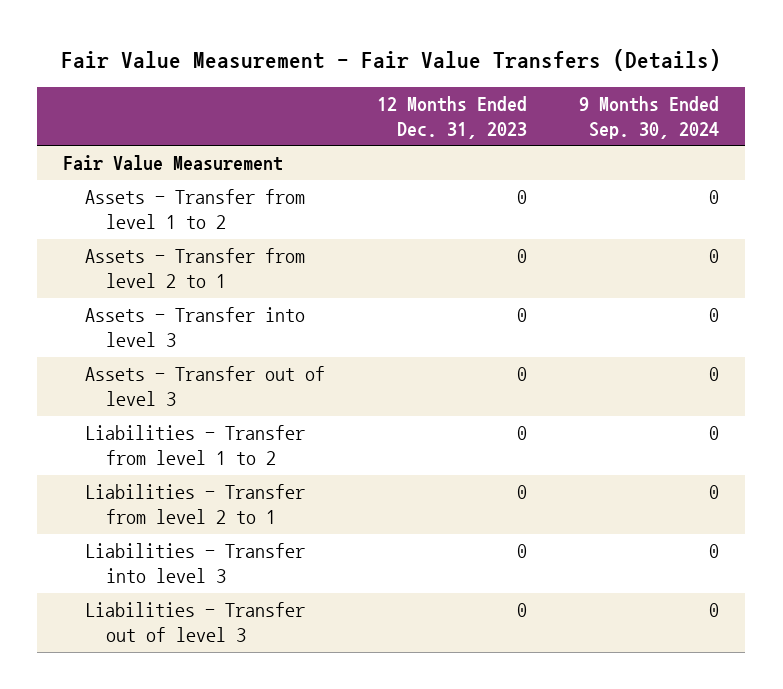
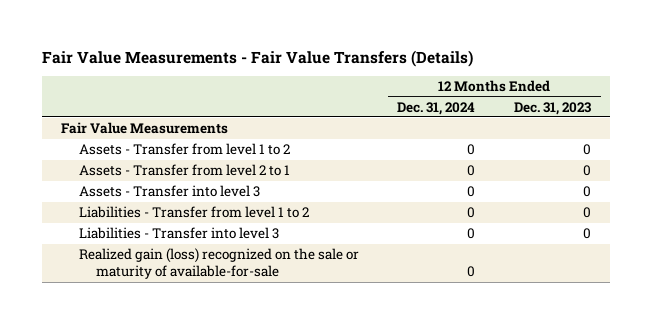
- Fair Value Measurement - Fair Value Transfers (Details)
+ Fair Value Measurements - Fair Value Transfers (Details)
- | 12 Months Ended Dec. 31, 2023 | 9 Months Ended Sep. 30, 2024
+ | 12 Months Ended Dec. 31, 2024 | 12 Months Ended Dec. 31, 2023
- Fair Value Measurement
+ Fair Value Measurements
- Assets - Transfer out of level 3 | 0 | 0
- Liabilities - Transfer from level 2 to 1 | 0 | 0
- Liabilities - Transfer out of level 3 | 0 | 0
+ Realized gain (loss) recognized on the sale or maturity of available-for-sale | 0 |

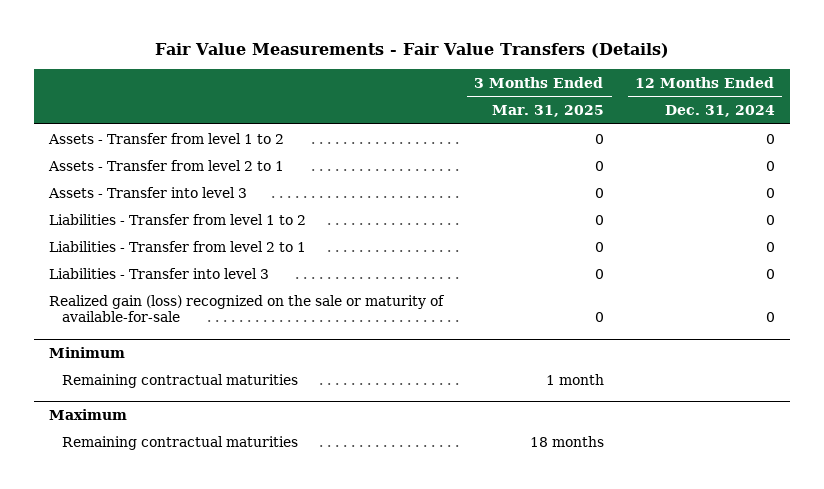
- | 12 Months Ended Dec. 31, 2024 | 12 Months Ended Dec. 31, 2023
+ | 3 Months Ended Mar. 31, 2025 | 12 Months Ended Dec. 31, 2024
- Fair Value Measurements
+ Liabilities - Transfer from level 2 to 1 | 0 | 0
+ Minimum
+ Remaining contractual maturities | 1 month |
+ Maximum
+ Remaining contractual maturities | 18 months |

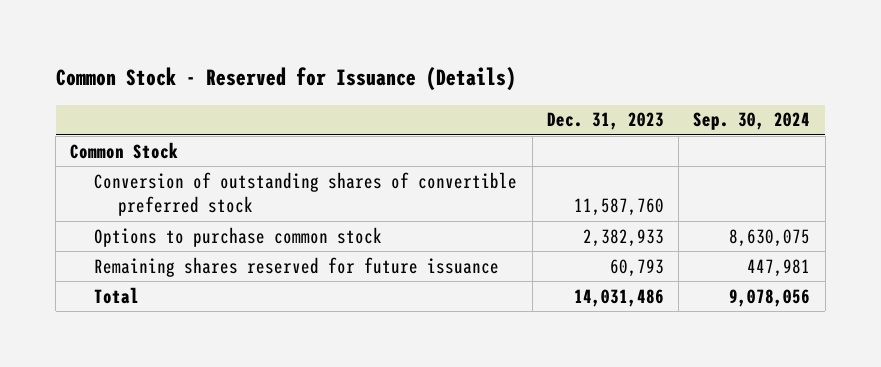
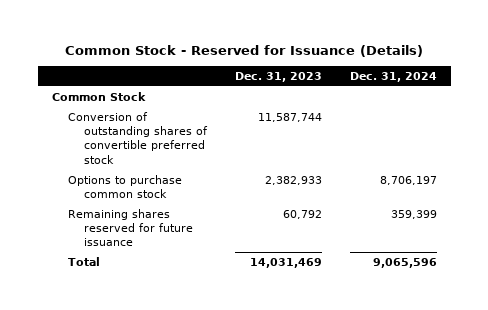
- | Dec. 31, 2023 | Sep. 30, 2024
+ | Dec. 31, 2023 | Dec. 31, 2024
- Conversion of outstanding shares of convertible preferred stock | 11,587,760 |
+ Conversion of outstanding shares of convertible preferred stock | 11,587,744 |
- Remaining shares reserved for future issuance | 60,793 | 447,981
- Total | 14,031,486 | 9,078,056
+ Remaining shares reserved for future issuance | 60,792 | 359,399
+ Total | 14,031,469 | 9,065,596

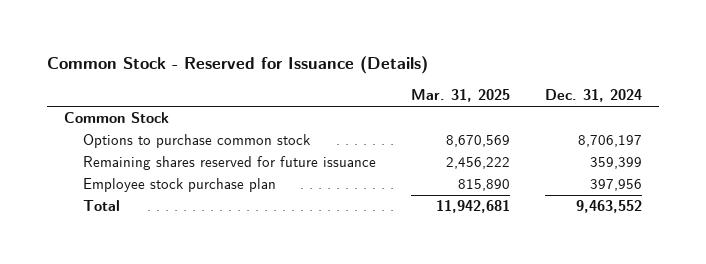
- | Dec. 31, 2023 | Dec. 31, 2024
+ | Mar. 31, 2025 | Dec. 31, 2024
- Conversion of outstanding shares of convertible preferred stock | 11,587,744 |
- Total | 14,031,469 | 9,065,596
+ Employee stock purchase plan | 815,890 | 397,956
+ Total | 11,942,681 | 9,463,552

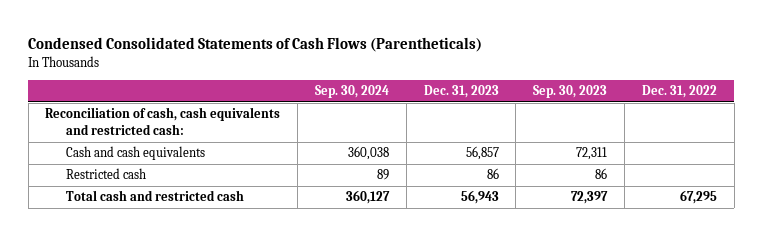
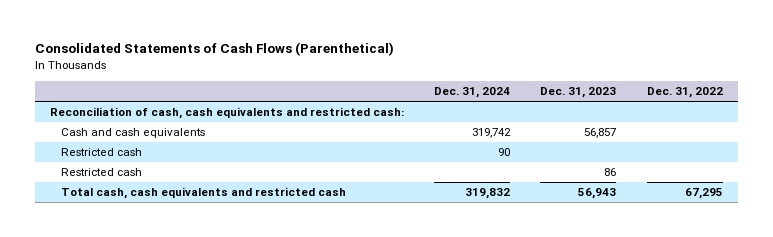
- Condensed Consolidated Statements of Cash Flows (Parentheticals)
+ Consolidated Statements of Cash Flows (Parenthetical)
- | Sep. 30, 2024 | Dec. 31, 2023 | Sep. 30, 2023 | Dec. 31, 2022
+ | Dec. 31, 2024 | Dec. 31, 2023 | Dec. 31, 2022
+ Restricted cash | 90 | |
- Total cash and restricted cash | 360,127 | 56,943 | 72,397 | 67,295
+ Total cash, cash equivalents and restricted cash | 319,832 | 56,943 | 67,295

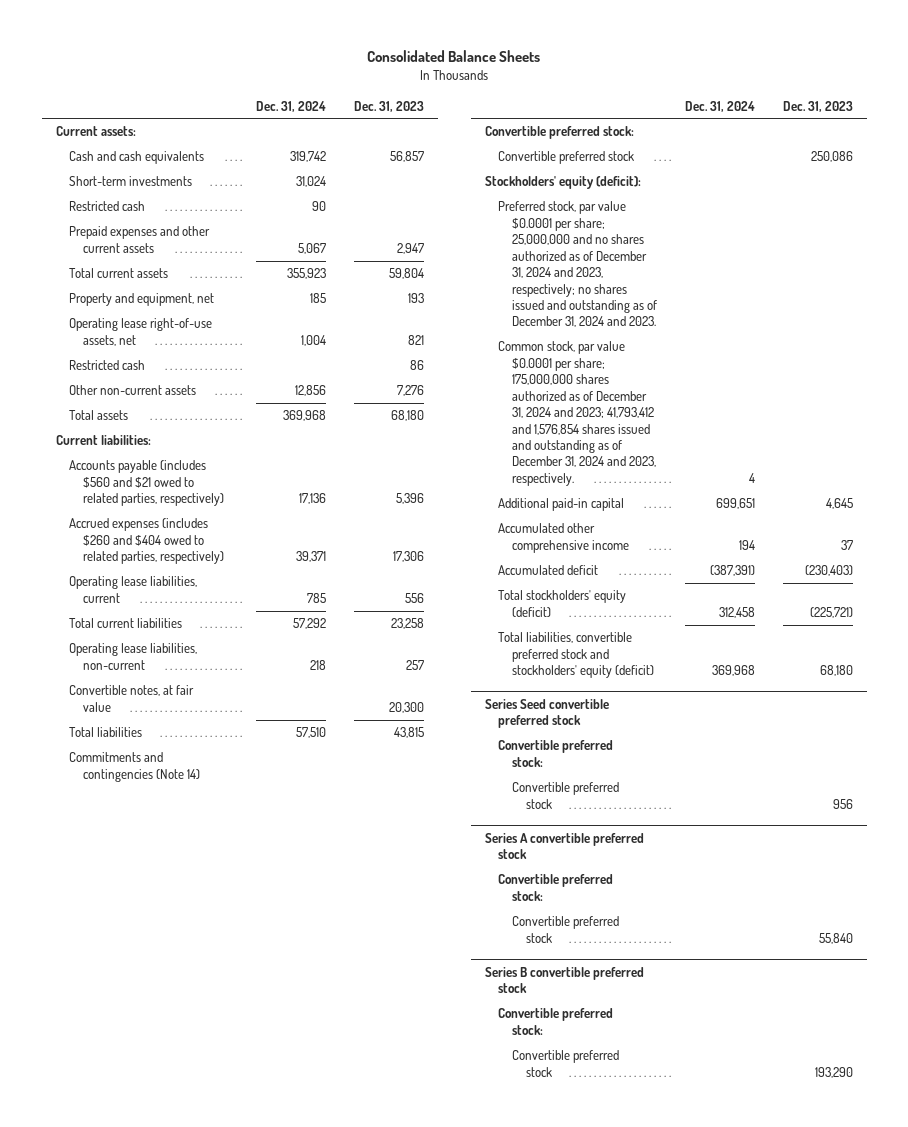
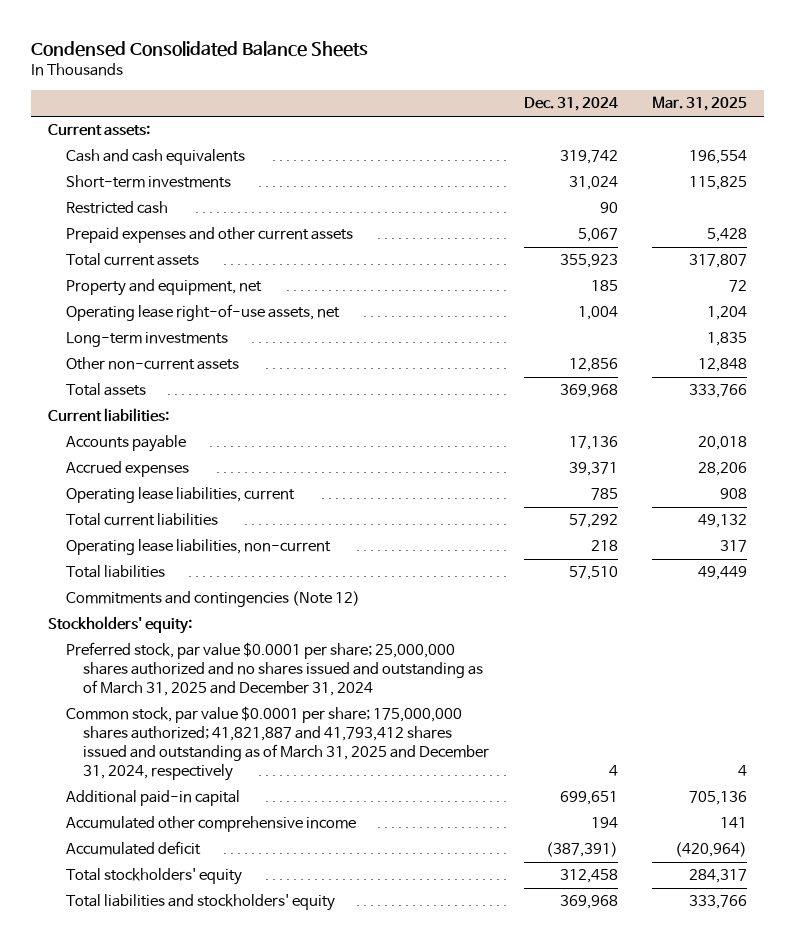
- Consolidated Balance Sheets
+ Condensed Consolidated Balance Sheets
- | Dec. 31, 2024 | Dec. 31, 2023
+ | Dec. 31, 2024 | Mar. 31, 2025
- Restricted cash | | 86
+ Long-term investments | | 1,835
- Accounts payable (includes $560 and $21 owed to related parties, respectively) | 17,136 | 5,396
- Accrued expenses (includes $260 and $404 owed to related parties, respectively) | 39,371 | 17,306
+ Accounts payable | 17,136 | 20,018
+ Accrued expenses | 39,371 | 28,206
- Convertible notes, at fair value | | 20,300
- Commitments and contingencies (Note 14)
- Convertible preferred stock:
- Convertible preferred stock | | 250,086
- Stockholders' equity (deficit):
- Preferred stock, par value $0.0001 per share; 25,000,000 and no shares authorized as of December 31, 2024 and 2023, respectively; no shares issued and outstanding as of December 31, 2024 and 2023.
- Common stock, par value $0.0001 per share; 175,000,000 shares authorized as of December 31, 2024 and 2023; 41,793,412 and 1,576,854 shares issued and outstanding as of December 31, 2024 and 2023, respectively. | 4 |
+ Commitments and contingencies (Note 12)
+ Stockholders' equity:
+ Preferred stock, par value $0.0001 per share; 25,000,000 shares authorized and no shares issued and outstanding as of March 31, 2025 and December 31, 2024
+ Common stock, par value $0.0001 per share; 175,000,000 shares authorized; 41,821,887 and 41,793,412 shares issued and outstanding as of March 31, 2025 and December 31, 2024, respectively | 4 | 4
- Total stockholders' equity (deficit) | 312,458 | (225,721)
- Total liabilities, convertible preferred stock and stockholders' equity (deficit) | 369,968 | 68,180
- Series Seed convertible preferred stock
- Convertible preferred stock:
- Convertible preferred stock | | 956
- Series A convertible preferred stock
- Convertible preferred stock:
- Convertible preferred stock | | 55,840
- Series B convertible preferred stock
- Convertible preferred stock:
- Convertible preferred stock | | 193,290
+ Total stockholders' equity | 312,458 | 284,317
+ Total liabilities and stockholders' equity | 369,968 | 333,766

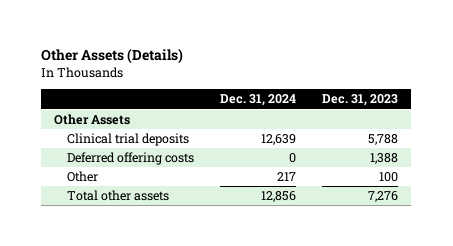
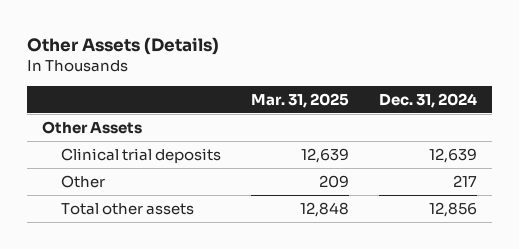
- | Dec. 31, 2024 | Dec. 31, 2023
+ | Mar. 31, 2025 | Dec. 31, 2024
- Deferred offering costs | 0 | 1,388

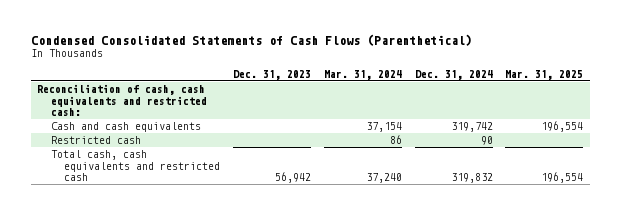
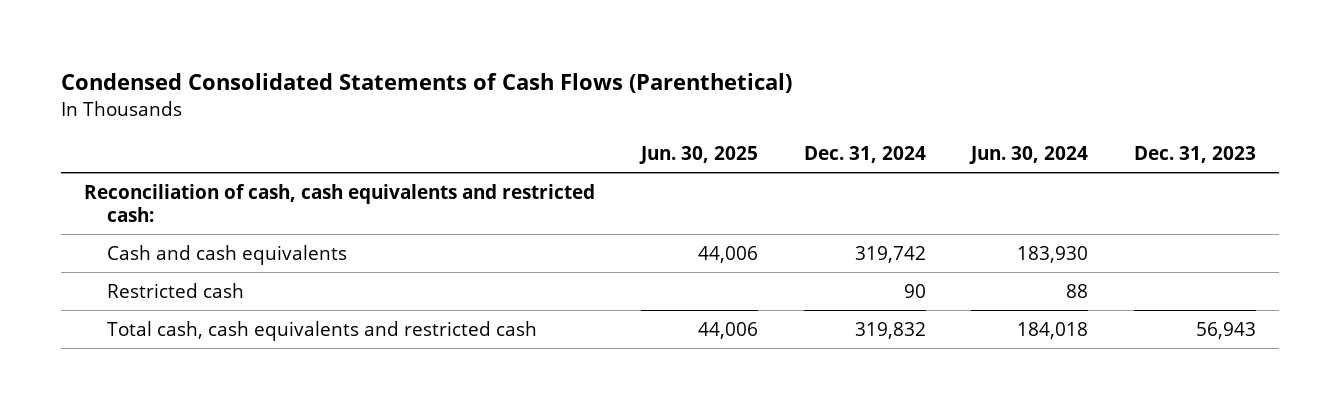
- | Dec. 31, 2023 | Mar. 31, 2024 | Dec. 31, 2024 | Mar. 31, 2025
+ | Jun. 30, 2025 | Dec. 31, 2024 | Jun. 30, 2024 | Dec. 31, 2023
- Total cash, cash equivalents and restricted cash | 56,942 | 37,240 | 319,832 | 196,554
+ Total cash, cash equivalents and restricted cash | 44,006 | 319,832 | 184,018 | 56,943

